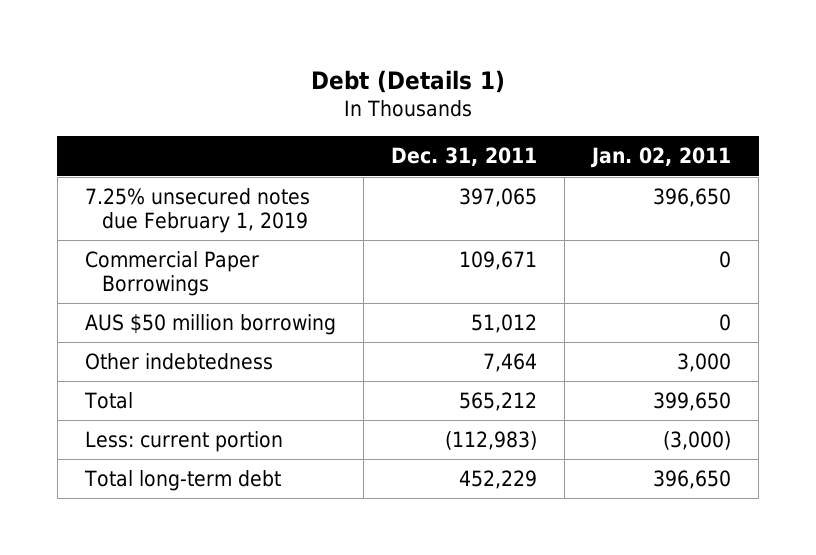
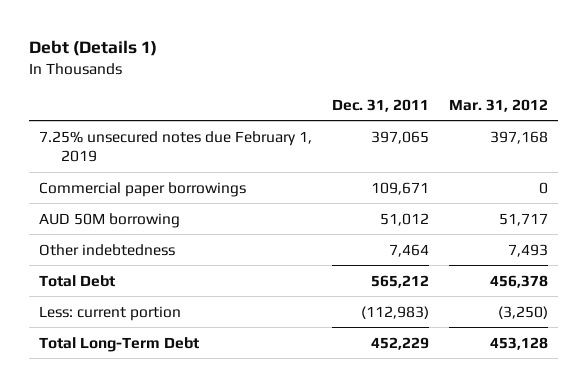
- | Dec. 31, 2011 | Jan. 02, 2011
+ | Dec. 31, 2011 | Mar. 31, 2012
- Commercial Paper Borrowings | 109,671 | 0
- AUS $50 million borrowing | 51,012 | 0
+ Commercial paper borrowings | 109,671 | 0
+ AUD 50M borrowing | 51,012 | 51,717
- Total | 565,212 | 399,650
+ Total Debt | 565,212 | 456,378
- Total long-term debt | 452,229 | 396,650
+ Total Long-Term Debt | 452,229 | 453,128

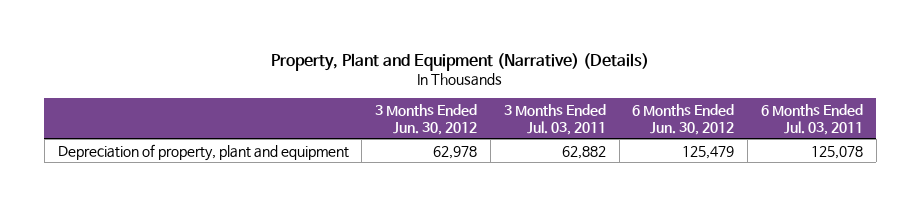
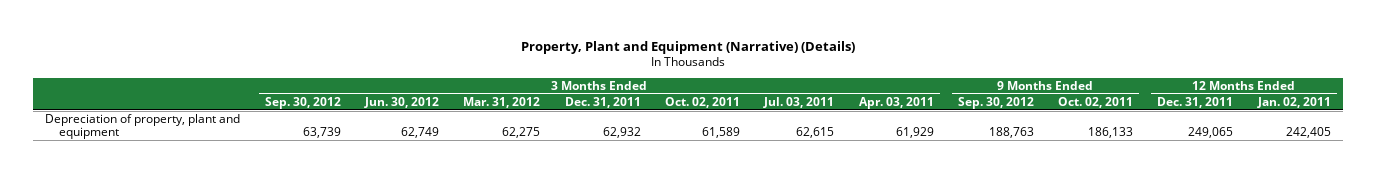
- | 3 Months Ended Jun. 30, 2012 | 3 Months Ended Jul. 03, 2011 | 6 Months Ended Jun. 30, 2012 | 6 Months Ended Jul. 03, 2011
+ | 3 Months Ended Sep. 30, 2012 | 3 Months Ended Jun. 30, 2012 | 3 Months Ended Mar. 31, 2012 | 3 Months Ended Dec. 31, 2011 | 3 Months Ended Oct. 02, 2011 | 3 Months Ended Jul. 03, 2011 | 3 Months Ended Apr. 03, 2011 | 9 Months Ended Sep. 30, 2012 | 9 Months Ended Oct. 02, 2011 | 12 Months Ended Dec. 31, 2011 | 12 Months Ended Jan. 02, 2011
- Depreciation of property, plant and equipment | 62,978 | 62,882 | 125,479 | 125,078
+ Depreciation of property, plant and equipment | 63,739 | 62,749 | 62,275 | 62,932 | 61,589 | 62,615 | 61,929 | 188,763 | 186,133 | 249,065 | 242,405

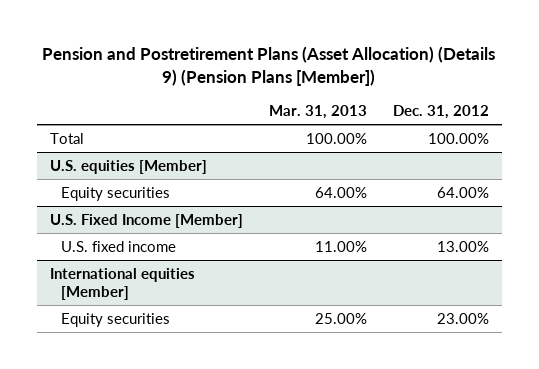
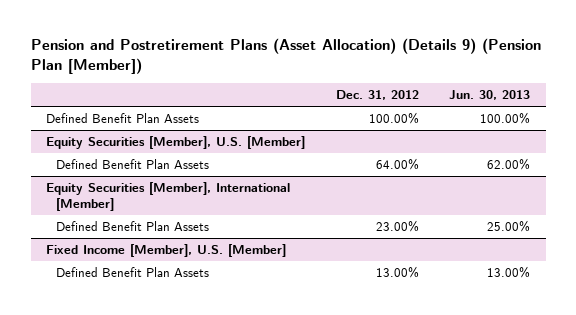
- Pension and Postretirement Plans (Asset Allocation) (Details 9) (Pension Plans [Member])
+ Pension and Postretirement Plans (Asset Allocation) (Details 9) (Pension Plan [Member])
- | Mar. 31, 2013 | Dec. 31, 2012
+ | Dec. 31, 2012 | Jun. 30, 2013
- Total | 100.00% | 100.00%
- U.S. equities [Member]
- Equity securities | 64.00% | 64.00%
- U.S. Fixed Income [Member]
- U.S. fixed income | 11.00% | 13.00%
- International equities [Member]
- Equity securities | 25.00% | 23.00%
+ Defined Benefit Plan Assets | 100.00% | 100.00%
+ Equity Securities [Member], U.S. [Member]
+ Defined Benefit Plan Assets | 64.00% | 62.00%
+ Equity Securities [Member], International [Member]
+ Defined Benefit Plan Assets | 23.00% | 25.00%
+ Fixed Income [Member], U.S. [Member]
+ Defined Benefit Plan Assets | 13.00% | 13.00%

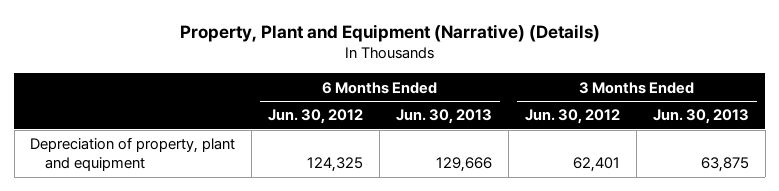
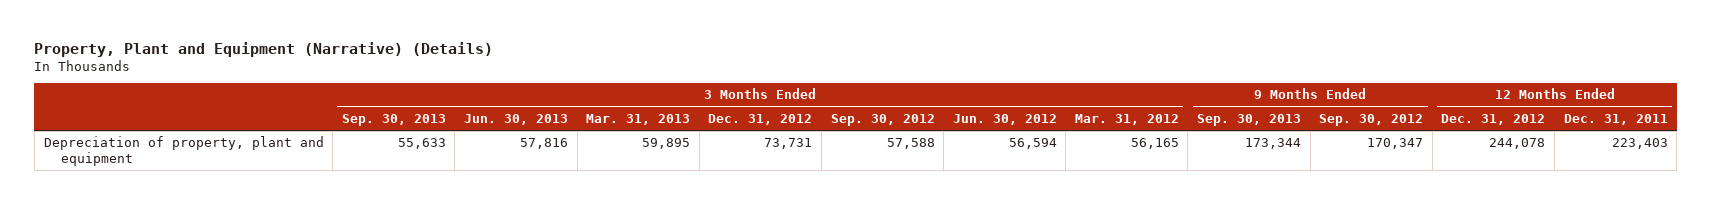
- | 6 Months Ended Jun. 30, 2012 | 6 Months Ended Jun. 30, 2013 | 3 Months Ended Jun. 30, 2012 | 3 Months Ended Jun. 30, 2013
+ | 3 Months Ended Sep. 30, 2013 | 3 Months Ended Jun. 30, 2013 | 3 Months Ended Mar. 31, 2013 | 3 Months Ended Dec. 31, 2012 | 3 Months Ended Sep. 30, 2012 | 3 Months Ended Jun. 30, 2012 | 3 Months Ended Mar. 31, 2012 | 9 Months Ended Sep. 30, 2013 | 9 Months Ended Sep. 30, 2012 | 12 Months Ended Dec. 31, 2012 | 12 Months Ended Dec. 31, 2011
- Depreciation of property, plant and equipment | 124,325 | 129,666 | 62,401 | 63,875
+ Depreciation of property, plant and equipment | 55,633 | 57,816 | 59,895 | 73,731 | 57,588 | 56,594 | 56,165 | 173,344 | 170,347 | 244,078 | 223,403

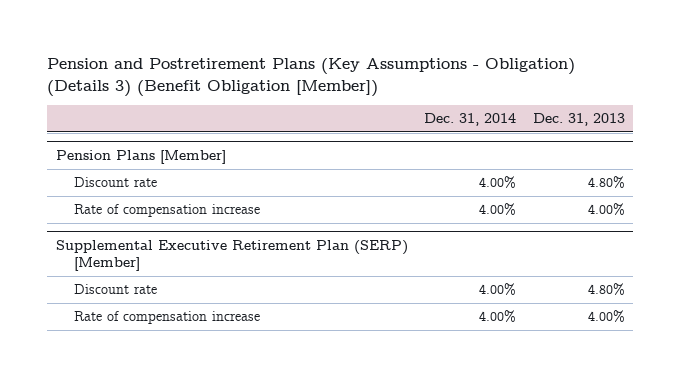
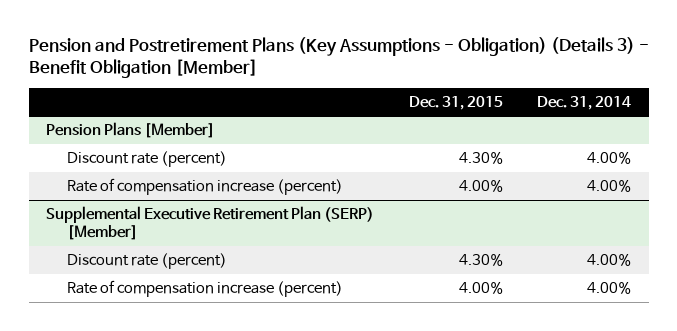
- Pension and Postretirement Plans (Key Assumptions - Obligation) (Details 3) (Benefit Obligation [Member])
+ Pension and Postretirement Plans (Key Assumptions - Obligation) (Details 3) - Benefit Obligation [Member]
- | Dec. 31, 2014 | Dec. 31, 2013
+ | Dec. 31, 2015 | Dec. 31, 2014
@ Pension Plans [Member]
- Discount rate | 4.00% | 4.80%
- Rate of compensation increase | 4.00% | 4.00%
+ Discount rate (percent) | 4.30% | 4.00%
+ Rate of compensation increase (percent) | 4.00% | 4.00%
@ Supplemental Executive Retirement Plan (SERP) [Member]
- Discount rate | 4.00% | 4.80%
- Rate of compensation increase | 4.00% | 4.00%
+ Discount rate (percent) | 4.30% | 4.00%
+ Rate of compensation increase (percent) | 4.00% | 4.00%

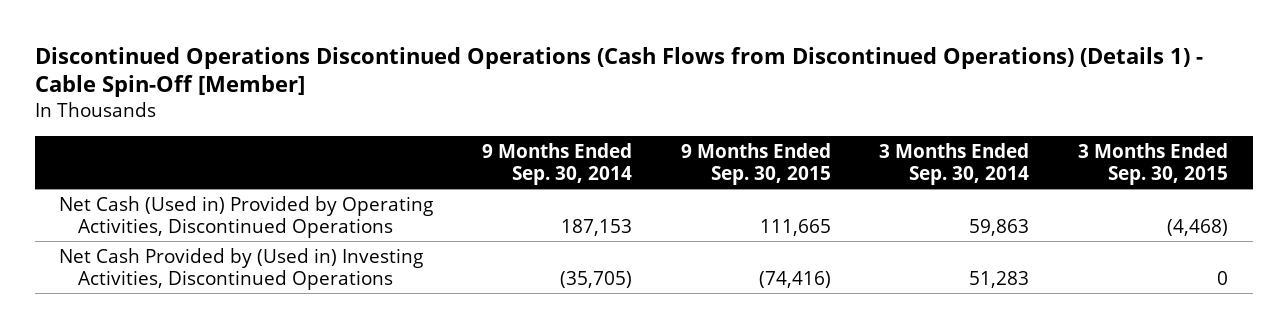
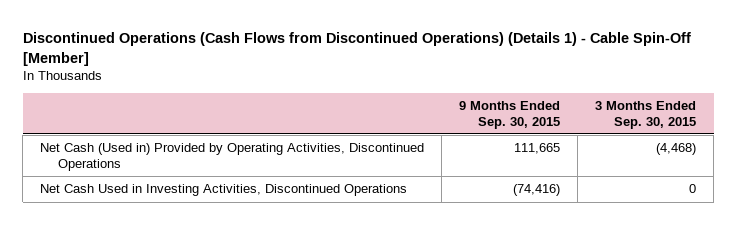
- Discontinued Operations Discontinued Operations (Cash Flows from Discontinued Operations) (Details 1) - Cable Spin-Off [Member]
+ Discontinued Operations (Cash Flows from Discontinued Operations) (Details 1) - Cable Spin-Off [Member]
- | 9 Months Ended Sep. 30, 2014 | 9 Months Ended Sep. 30, 2015 | 3 Months Ended Sep. 30, 2014 | 3 Months Ended Sep. 30, 2015
+ | 9 Months Ended Sep. 30, 2015 | 3 Months Ended Sep. 30, 2015
- Net Cash Provided by (Used in) Investing Activities, Discontinued Operations | (35,705) | (74,416) | 51,283 | 0
+ Net Cash Used in Investing Activities, Discontinued Operations | (74,416) | 0

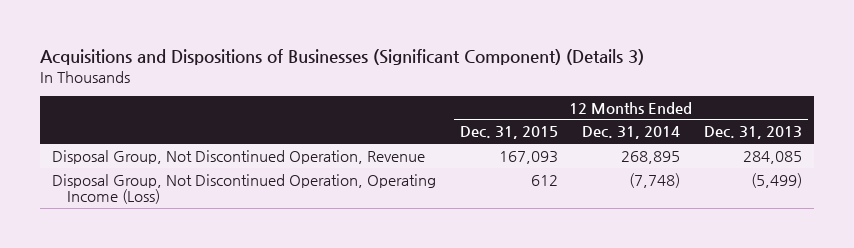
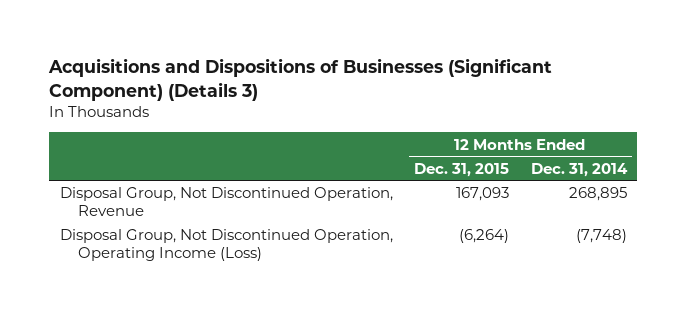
- | 12 Months Ended Dec. 31, 2015 | 12 Months Ended Dec. 31, 2014 | 12 Months Ended Dec. 31, 2013
+ | 12 Months Ended Dec. 31, 2015 | 12 Months Ended Dec. 31, 2014
- Disposal Group, Not Discontinued Operation, Operating Income (Loss) | 612 | (7,748) | (5,499)
+ Disposal Group, Not Discontinued Operation, Operating Income (Loss) | (6,264) | (7,748)

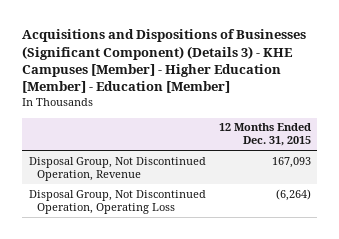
- Acquisitions and Dispositions of Businesses (Significant Component) (Details 3)
+ Acquisitions and Dispositions of Businesses (Significant Component) (Details 3) - KHE Campuses [Member] - Higher Education [Member] - Education [Member]
- | 12 Months Ended Dec. 31, 2015 | 12 Months Ended Dec. 31, 2014
+ | 12 Months Ended Dec. 31, 2015
- Disposal Group, Not Discontinued Operation, Operating Income (Loss) | (6,264) | (7,748)
+ Disposal Group, Not Discontinued Operation, Operating Loss | (6,264)

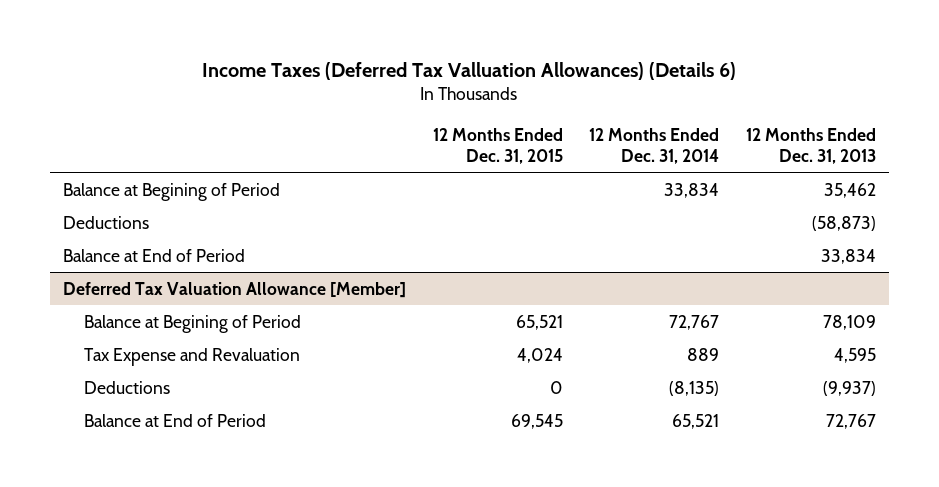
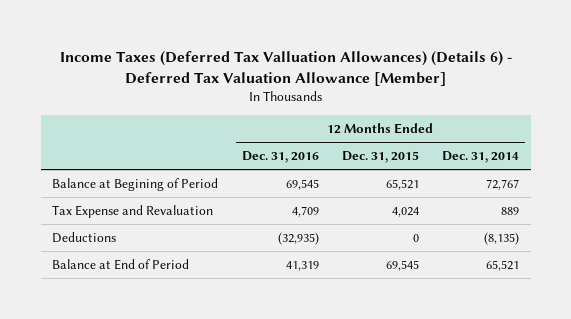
- Income Taxes (Deferred Tax Valluation Allowances) (Details 6)
+ Income Taxes (Deferred Tax Valluation Allowances) (Details 6) - Deferred Tax Valuation Allowance [Member]
- | 12 Months Ended Dec. 31, 2015 | 12 Months Ended Dec. 31, 2014 | 12 Months Ended Dec. 31, 2013
+ | 12 Months Ended Dec. 31, 2016 | 12 Months Ended Dec. 31, 2015 | 12 Months Ended Dec. 31, 2014
- Balance at Begining of Period | | 33,834 | 35,462
- Deductions | | | (58,873)
- Balance at End of Period | | | 33,834
- Deferred Tax Valuation Allowance [Member]

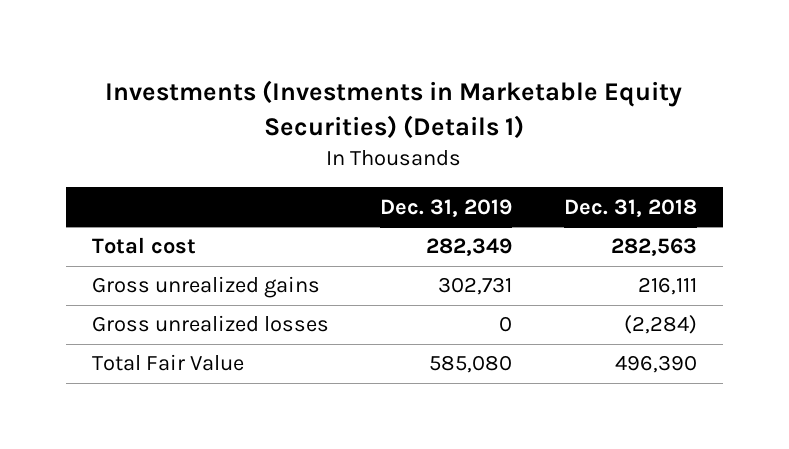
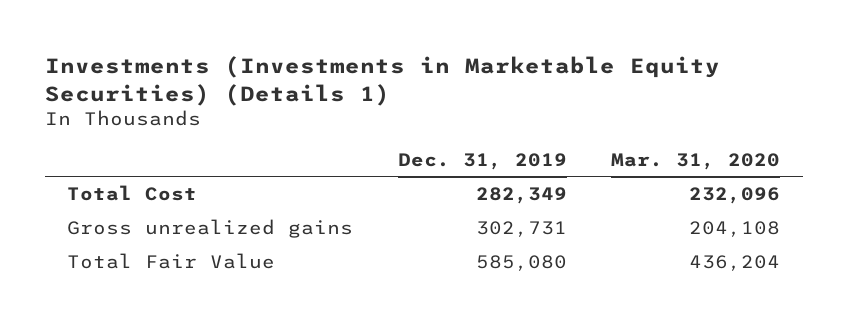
- | Dec. 31, 2019 | Dec. 31, 2018
+ | Dec. 31, 2019 | Mar. 31, 2020
- Total cost | 282,349 | 282,563
+ Total Cost | 282,349 | 232,096
- Gross unrealized losses | 0 | (2,284)

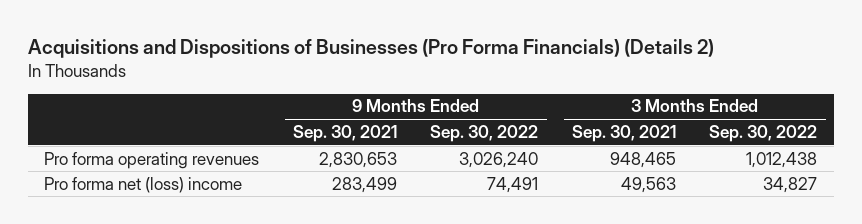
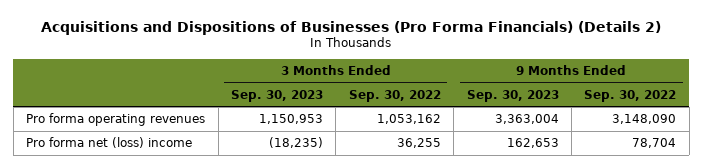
- | 9 Months Ended Sep. 30, 2021 | 9 Months Ended Sep. 30, 2022 | 3 Months Ended Sep. 30, 2021 | 3 Months Ended Sep. 30, 2022
+ | 3 Months Ended Sep. 30, 2023 | 3 Months Ended Sep. 30, 2022 | 9 Months Ended Sep. 30, 2023 | 9 Months Ended Sep. 30, 2022
- Pro forma operating revenues | 2,830,653 | 3,026,240 | 948,465 | 1,012,438
- Pro forma net (loss) income | 283,499 | 74,491 | 49,563 | 34,827
+ Pro forma operating revenues | 1,150,953 | 1,053,162 | 3,363,004 | 3,148,090
+ Pro forma net (loss) income | (18,235) | 36,255 | 162,653 | 78,704

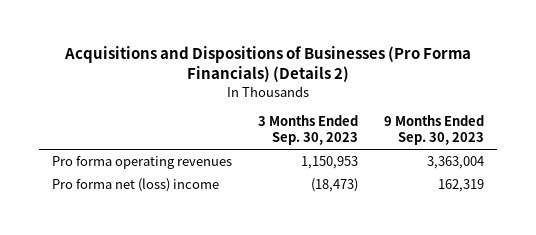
- | 3 Months Ended Sep. 30, 2023 | 3 Months Ended Sep. 30, 2022 | 9 Months Ended Sep. 30, 2023 | 9 Months Ended Sep. 30, 2022
+ | 3 Months Ended Sep. 30, 2023 | 9 Months Ended Sep. 30, 2023
- Pro forma net (loss) income | (18,235) | 36,255 | 162,653 | 78,704
+ Pro forma net (loss) income | (18,473) | 162,319

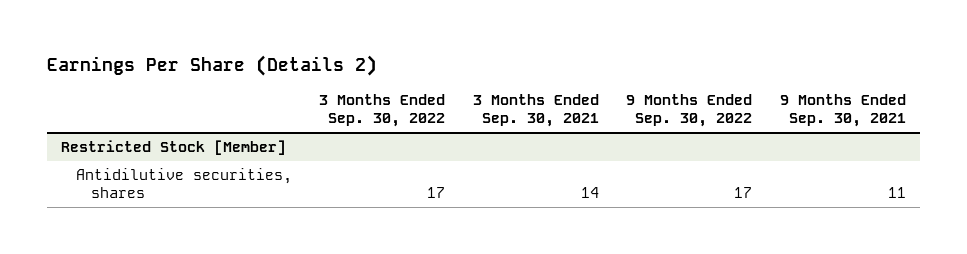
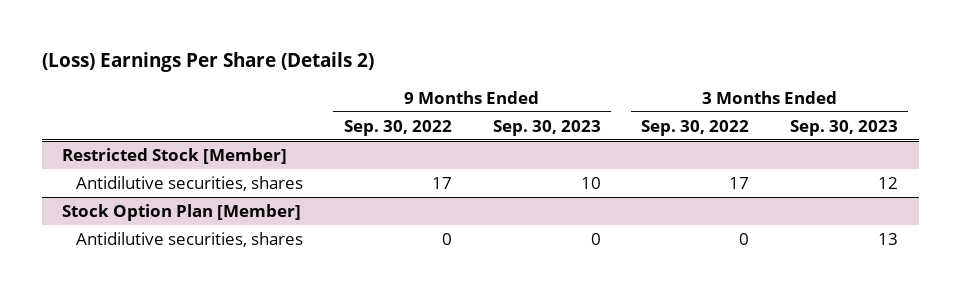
- Earnings Per Share (Details 2)
+ (Loss) Earnings Per Share (Details 2)
- | 3 Months Ended Sep. 30, 2022 | 3 Months Ended Sep. 30, 2021 | 9 Months Ended Sep. 30, 2022 | 9 Months Ended Sep. 30, 2021
+ | 9 Months Ended Sep. 30, 2022 | 9 Months Ended Sep. 30, 2023 | 3 Months Ended Sep. 30, 2022 | 3 Months Ended Sep. 30, 2023
+ Stock Option Plan [Member]
+ Antidilutive securities, shares | 0 | 0 | 0 | 13

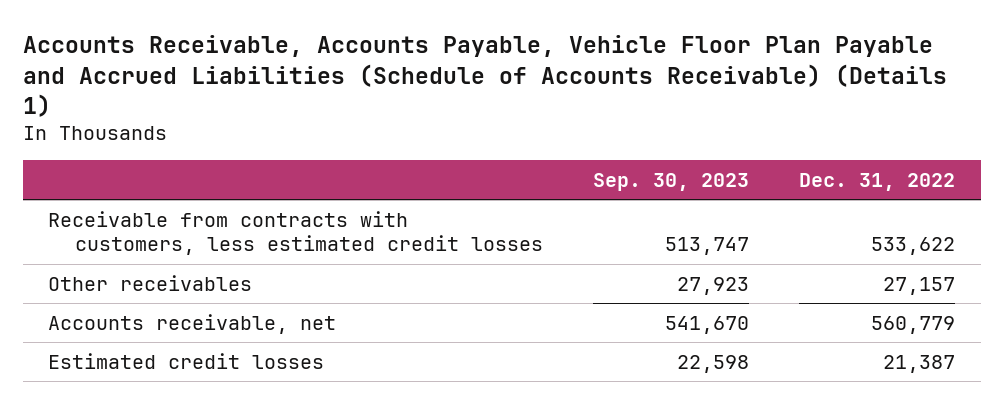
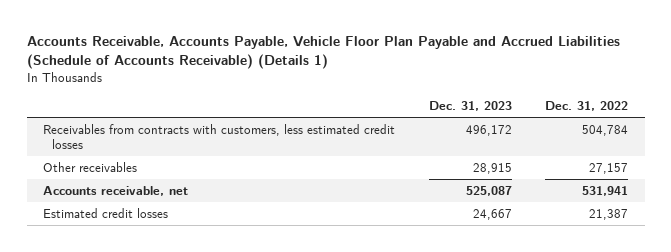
- | Sep. 30, 2023 | Dec. 31, 2022
+ | Dec. 31, 2023 | Dec. 31, 2022
- Receivable from contracts with customers, less estimated credit losses | 513,747 | 533,622
+ Receivables from contracts with customers, less estimated credit losses | 496,172 | 504,784
- Accounts receivable, net | 541,670 | 560,779
+ Accounts receivable, net | 525,087 | 531,941

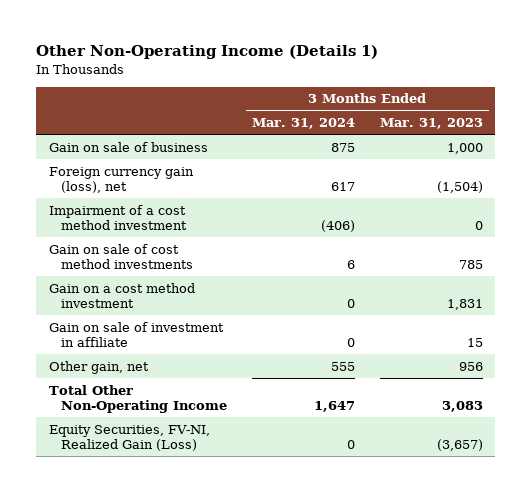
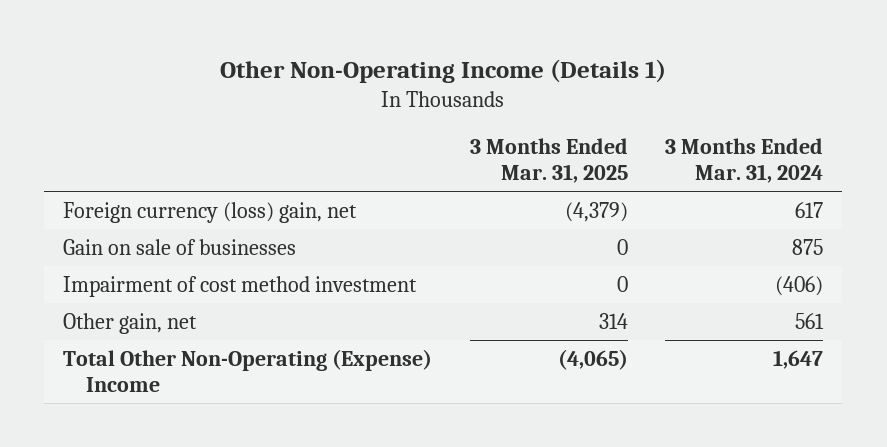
- | 3 Months Ended Mar. 31, 2024 | 3 Months Ended Mar. 31, 2023
+ | 3 Months Ended Mar. 31, 2025 | 3 Months Ended Mar. 31, 2024
- Gain on sale of business | 875 | 1,000
- Foreign currency gain (loss), net | 617 | (1,504)
- Impairment of a cost method investment | (406) | 0
- Gain on sale of cost method investments | 6 | 785
- Gain on a cost method investment | 0 | 1,831
- Gain on sale of investment in affiliate | 0 | 15
- Other gain, net | 555 | 956
- Total Other Non-Operating Income | 1,647 | 3,083
- Equity Securities, FV-NI, Realized Gain (Loss) | 0 | (3,657)
+ Foreign currency (loss) gain, net | (4,379) | 617
+ Gain on sale of businesses | 0 | 875
+ Impairment of cost method investment | 0 | (406)
+ Other gain, net | 314 | 561
+ Total Other Non-Operating (Expense) Income | (4,065) | 1,647

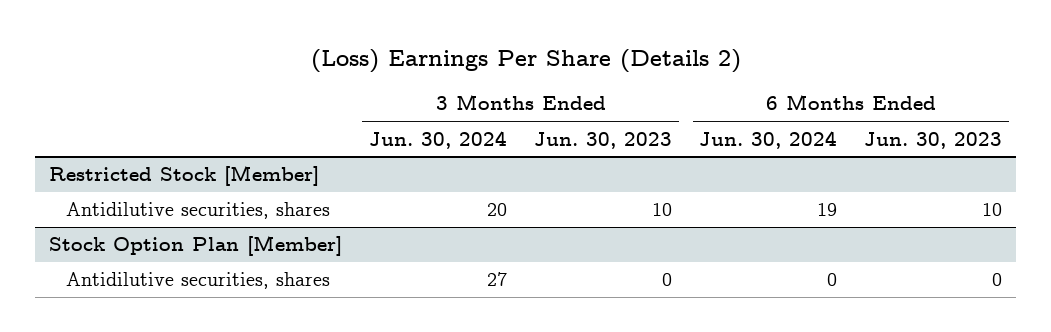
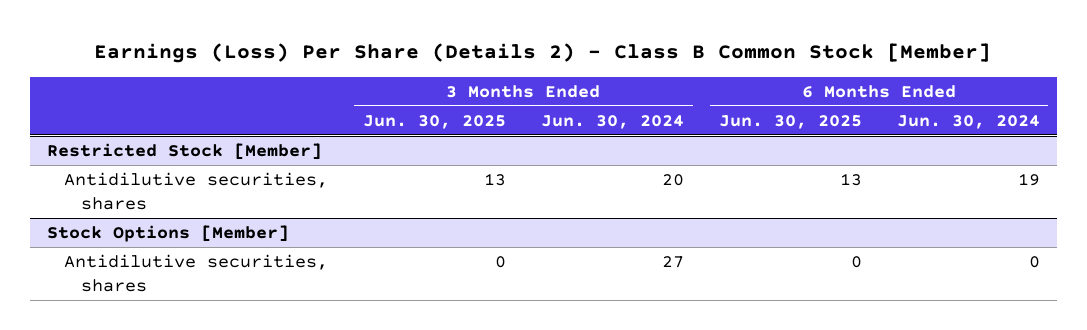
- (Loss) Earnings Per Share (Details 2)
+ Earnings (Loss) Per Share (Details 2) - Class B Common Stock [Member]
- | 3 Months Ended Jun. 30, 2024 | 3 Months Ended Jun. 30, 2023 | 6 Months Ended Jun. 30, 2024 | 6 Months Ended Jun. 30, 2023
+ | 3 Months Ended Jun. 30, 2025 | 3 Months Ended Jun. 30, 2024 | 6 Months Ended Jun. 30, 2025 | 6 Months Ended Jun. 30, 2024
- Stock Option Plan [Member]
+ Stock Options [Member]

